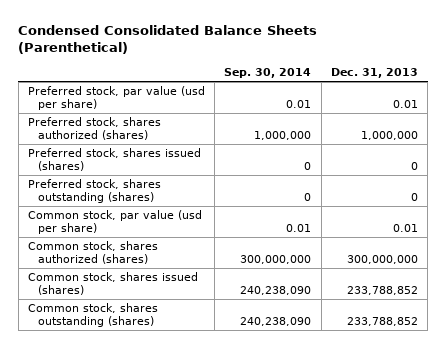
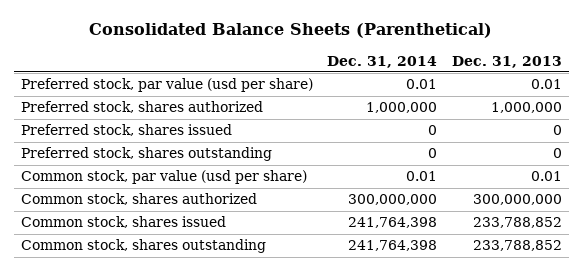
- Condensed Consolidated Balance Sheets (Parenthetical)
+ Consolidated Balance Sheets (Parenthetical)
- | Sep. 30, 2014 | Dec. 31, 2013
+ | Dec. 31, 2014 | Dec. 31, 2013
- Preferred stock, shares authorized (shares) | 1,000,000 | 1,000,000
- Preferred stock, shares issued (shares) | 0 | 0
- Preferred stock, shares outstanding (shares) | 0 | 0
+ Preferred stock, shares authorized | 1,000,000 | 1,000,000
+ Preferred stock, shares issued | 0 | 0
+ Preferred stock, shares outstanding | 0 | 0
- Common stock, shares authorized (shares) | 300,000,000 | 300,000,000
- Common stock, shares issued (shares) | 240,238,090 | 233,788,852
- Common stock, shares outstanding (shares) | 240,238,090 | 233,788,852
+ Common stock, shares authorized | 300,000,000 | 300,000,000
+ Common stock, shares issued | 241,764,398 | 233,788,852
+ Common stock, shares outstanding | 241,764,398 | 233,788,852

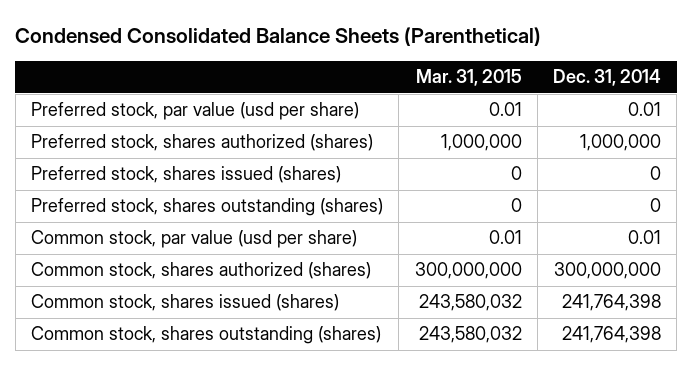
- Consolidated Balance Sheets (Parenthetical)
+ Condensed Consolidated Balance Sheets (Parenthetical)
- | Dec. 31, 2014 | Dec. 31, 2013
+ | Mar. 31, 2015 | Dec. 31, 2014
- Preferred stock, shares authorized | 1,000,000 | 1,000,000
- Preferred stock, shares issued | 0 | 0
- Preferred stock, shares outstanding | 0 | 0
+ Preferred stock, shares authorized (shares) | 1,000,000 | 1,000,000
+ Preferred stock, shares issued (shares) | 0 | 0
+ Preferred stock, shares outstanding (shares) | 0 | 0
- Common stock, shares authorized | 300,000,000 | 300,000,000
- Common stock, shares issued | 241,764,398 | 233,788,852
- Common stock, shares outstanding | 241,764,398 | 233,788,852
+ Common stock, shares authorized (shares) | 300,000,000 | 300,000,000
+ Common stock, shares issued (shares) | 243,580,032 | 241,764,398
+ Common stock, shares outstanding (shares) | 243,580,032 | 241,764,398

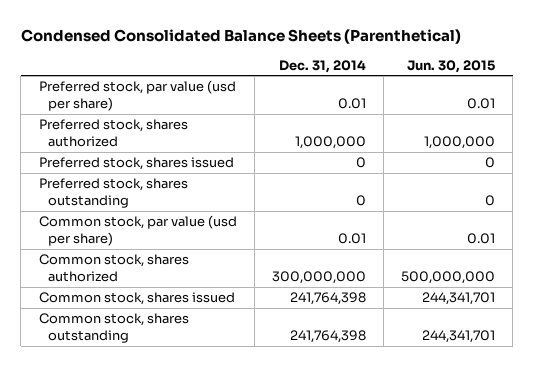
- | Mar. 31, 2015 | Dec. 31, 2014
+ | Dec. 31, 2014 | Jun. 30, 2015
- Preferred stock, shares authorized (shares) | 1,000,000 | 1,000,000
- Preferred stock, shares issued (shares) | 0 | 0
- Preferred stock, shares outstanding (shares) | 0 | 0
+ Preferred stock, shares authorized | 1,000,000 | 1,000,000
+ Preferred stock, shares issued | 0 | 0
+ Preferred stock, shares outstanding | 0 | 0
- Common stock, shares authorized (shares) | 300,000,000 | 300,000,000
- Common stock, shares issued (shares) | 243,580,032 | 241,764,398
- Common stock, shares outstanding (shares) | 243,580,032 | 241,764,398
+ Common stock, shares authorized | 300,000,000 | 500,000,000
+ Common stock, shares issued | 241,764,398 | 244,341,701
+ Common stock, shares outstanding | 241,764,398 | 244,341,701

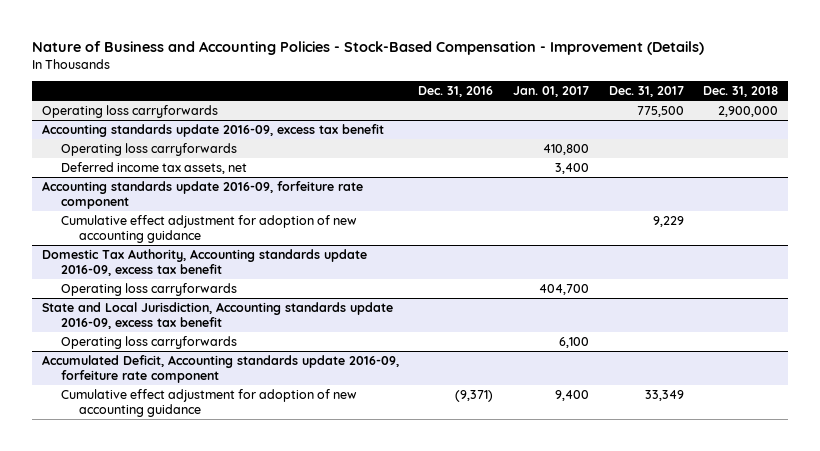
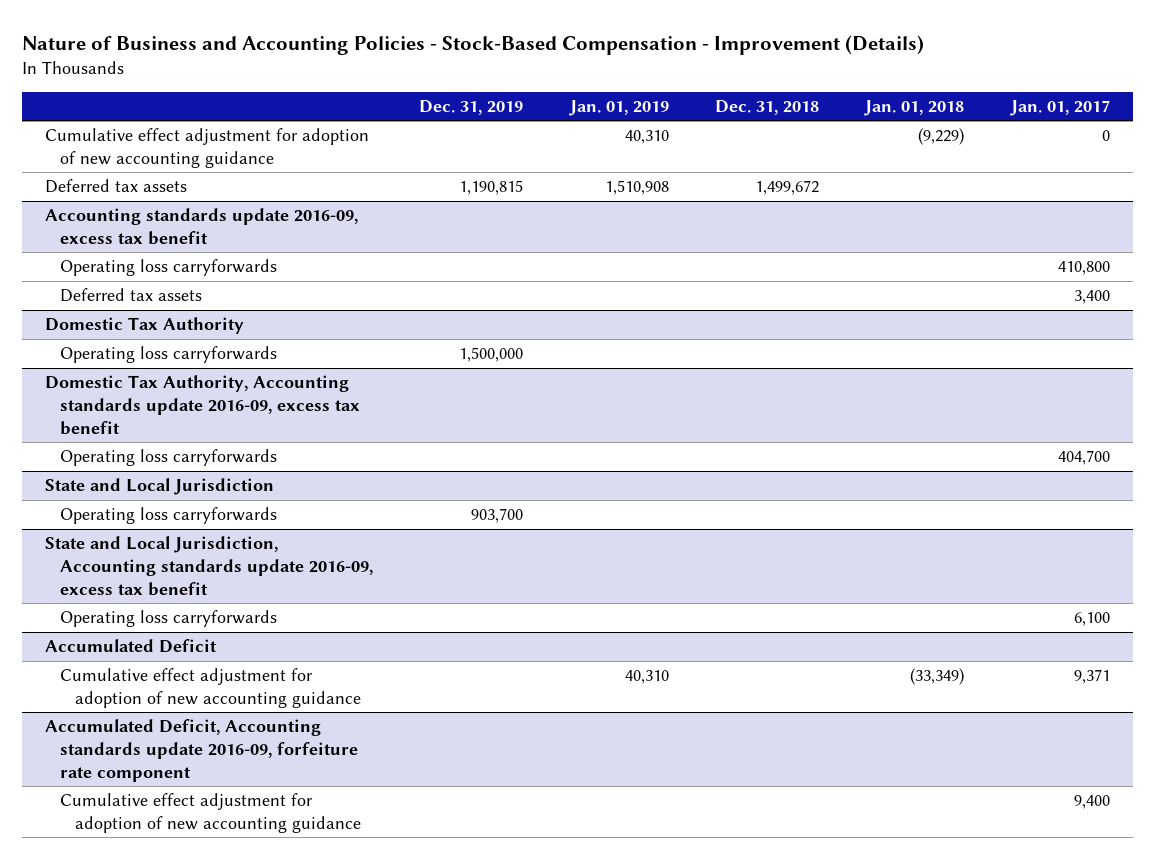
- | Dec. 31, 2016 | Jan. 01, 2017 | Dec. 31, 2017 | Dec. 31, 2018
+ | Dec. 31, 2019 | Jan. 01, 2019 | Dec. 31, 2018 | Jan. 01, 2018 | Jan. 01, 2017
- Operating loss carryforwards | | | 775,500 | 2,900,000
+ Cumulative effect adjustment for adoption of new accounting guidance | | 40,310 | | (9,229) | 0
+ Deferred tax assets | 1,190,815 | 1,510,908 | 1,499,672 | |
@ Accounting standards update 2016-09, excess tax benefit
- Deferred income tax assets, net | | 3,400 | |
- Accounting standards update 2016-09, forfeiture rate component
- Cumulative effect adjustment for adoption of new accounting guidance | | | 9,229 |
@ Accounting standards update 2016-09, excess tax benefit
+ Deferred tax assets | | | | | 3,400
+ Domestic Tax Authority
+ Operating loss carryforwards | 1,500,000 | | | |
+ State and Local Jurisdiction
+ Operating loss carryforwards | 903,700 | | | |
+ Accumulated Deficit
+ Cumulative effect adjustment for adoption of new accounting guidance | | 40,310 | | (33,349) | 9,371

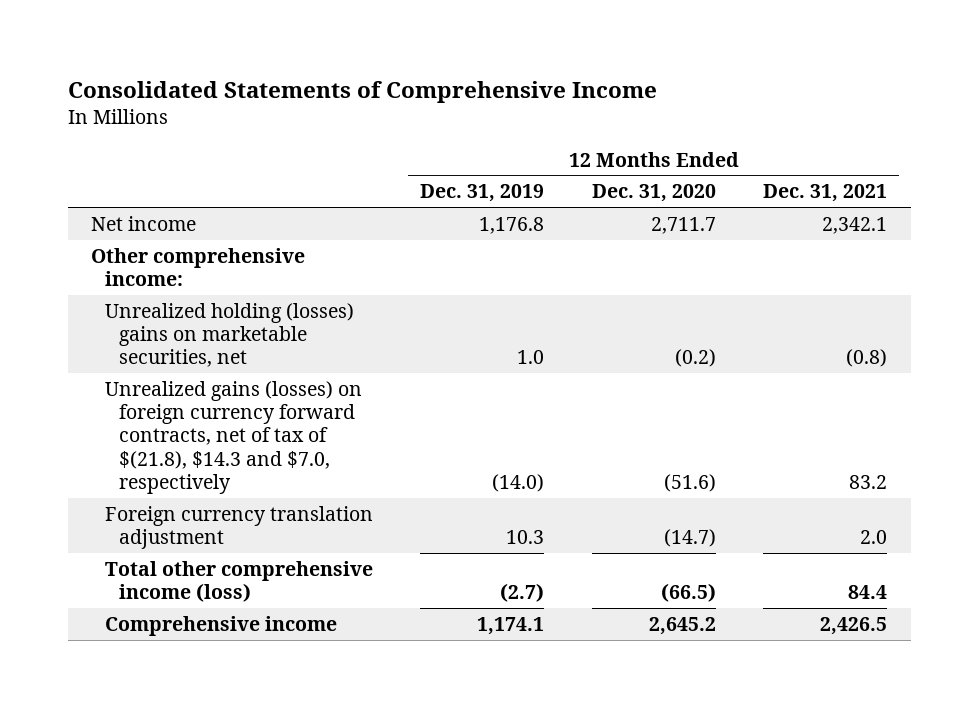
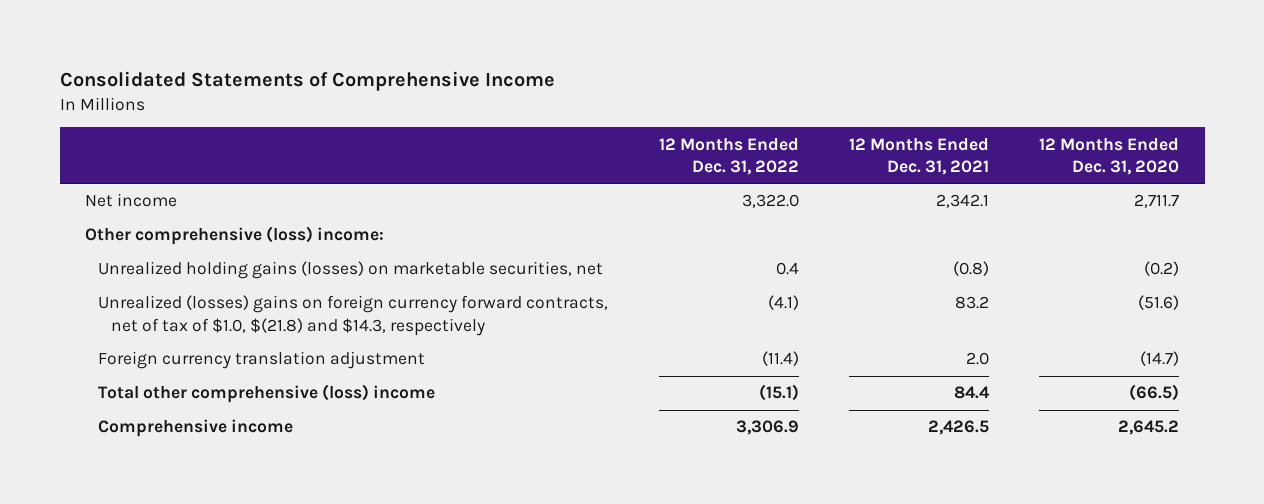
- | 12 Months Ended Dec. 31, 2019 | 12 Months Ended Dec. 31, 2020 | 12 Months Ended Dec. 31, 2021
+ | 12 Months Ended Dec. 31, 2022 | 12 Months Ended Dec. 31, 2021 | 12 Months Ended Dec. 31, 2020
- Other comprehensive income:
- Unrealized holding (losses) gains on marketable securities, net | 1.0 | (0.2) | (0.8)
- Unrealized gains (losses) on foreign currency forward contracts, net of tax of $(21.8), $14.3 and $7.0, respectively | (14.0) | (51.6) | 83.2
+ Other comprehensive (loss) income:
+ Unrealized holding gains (losses) on marketable securities, net | 0.4 | (0.8) | (0.2)
+ Unrealized (losses) gains on foreign currency forward contracts, net of tax of $1.0, $(21.8) and $14.3, respectively | (4.1) | 83.2 | (51.6)
- Total other comprehensive income (loss) | (2.7) | (66.5) | 84.4
+ Total other comprehensive (loss) income | (15.1) | 84.4 | (66.5)

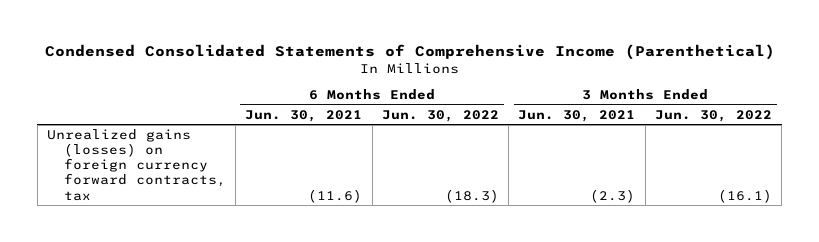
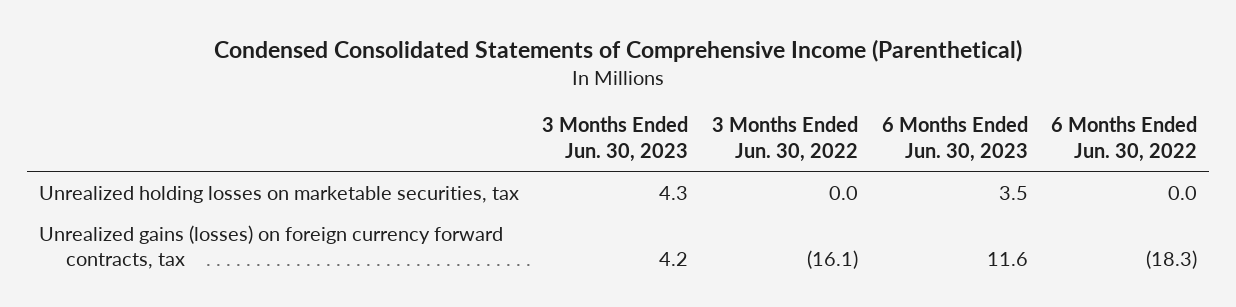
- | 6 Months Ended Jun. 30, 2021 | 6 Months Ended Jun. 30, 2022 | 3 Months Ended Jun. 30, 2021 | 3 Months Ended Jun. 30, 2022
+ | 3 Months Ended Jun. 30, 2023 | 3 Months Ended Jun. 30, 2022 | 6 Months Ended Jun. 30, 2023 | 6 Months Ended Jun. 30, 2022
+ Unrealized holding losses on marketable securities, tax | 4.3 | 0.0 | 3.5 | 0.0

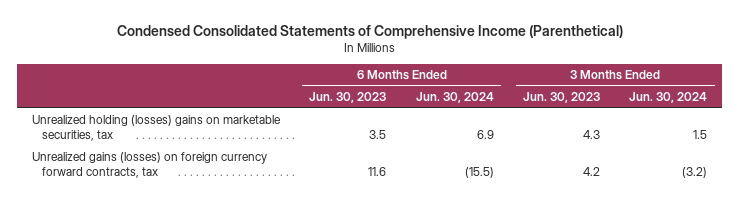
- | 3 Months Ended Jun. 30, 2023 | 3 Months Ended Jun. 30, 2022 | 6 Months Ended Jun. 30, 2023 | 6 Months Ended Jun. 30, 2022
+ | 6 Months Ended Jun. 30, 2023 | 6 Months Ended Jun. 30, 2024 | 3 Months Ended Jun. 30, 2023 | 3 Months Ended Jun. 30, 2024
- Unrealized holding losses on marketable securities, tax | 4.3 | 0.0 | 3.5 | 0.0
+ Unrealized holding (losses) gains on marketable securities, tax | 3.5 | 6.9 | 4.3 | 1.5

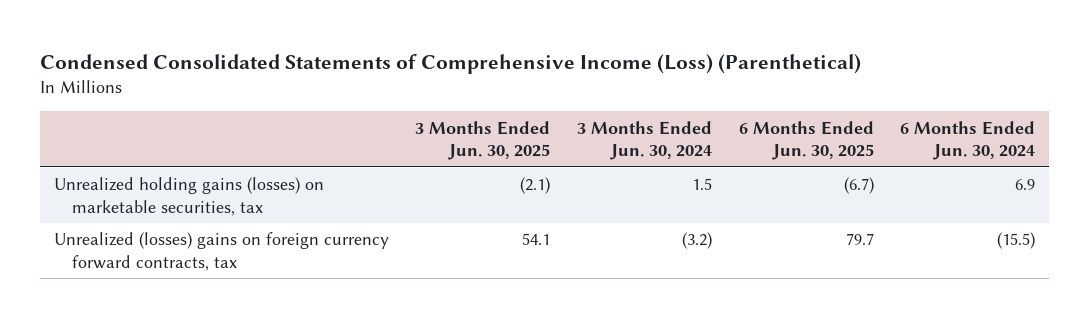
- Condensed Consolidated Statements of Comprehensive Income (Parenthetical)
+ Condensed Consolidated Statements of Comprehensive Income (Loss) (Parenthetical)
- | 6 Months Ended Jun. 30, 2023 | 6 Months Ended Jun. 30, 2024 | 3 Months Ended Jun. 30, 2023 | 3 Months Ended Jun. 30, 2024
+ | 3 Months Ended Jun. 30, 2025 | 3 Months Ended Jun. 30, 2024 | 6 Months Ended Jun. 30, 2025 | 6 Months Ended Jun. 30, 2024
- Unrealized holding (losses) gains on marketable securities, tax | 3.5 | 6.9 | 4.3 | 1.5
- Unrealized gains (losses) on foreign currency forward contracts, tax | 11.6 | (15.5) | 4.2 | (3.2)
+ Unrealized holding gains (losses) on marketable securities, tax | (2.1) | 1.5 | (6.7) | 6.9
+ Unrealized (losses) gains on foreign currency forward contracts, tax | 54.1 | (3.2) | 79.7 | (15.5)

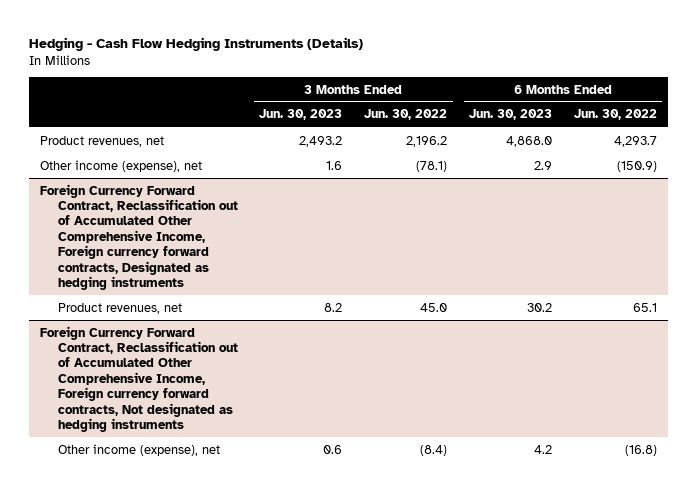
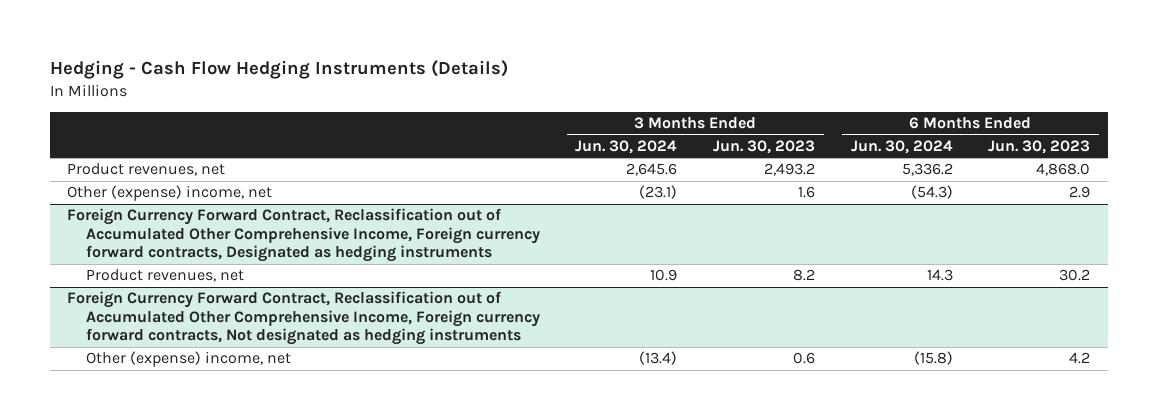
- | 3 Months Ended Jun. 30, 2023 | 3 Months Ended Jun. 30, 2022 | 6 Months Ended Jun. 30, 2023 | 6 Months Ended Jun. 30, 2022
+ | 3 Months Ended Jun. 30, 2024 | 3 Months Ended Jun. 30, 2023 | 6 Months Ended Jun. 30, 2024 | 6 Months Ended Jun. 30, 2023
- Other income (expense), net | 1.6 | (78.1) | 2.9 | (150.9)
+ Other (expense) income, net | (23.1) | 1.6 | (54.3) | 2.9
@ Foreign Currency Forward Contract, Reclassification out of Accumulated Other Comprehensive Income, Foreign currency forward contracts, Not designated as hedging instruments
- Other income (expense), net | 0.6 | (8.4) | 4.2 | (16.8)
+ Other (expense) income, net | (13.4) | 0.6 | (15.8) | 4.2

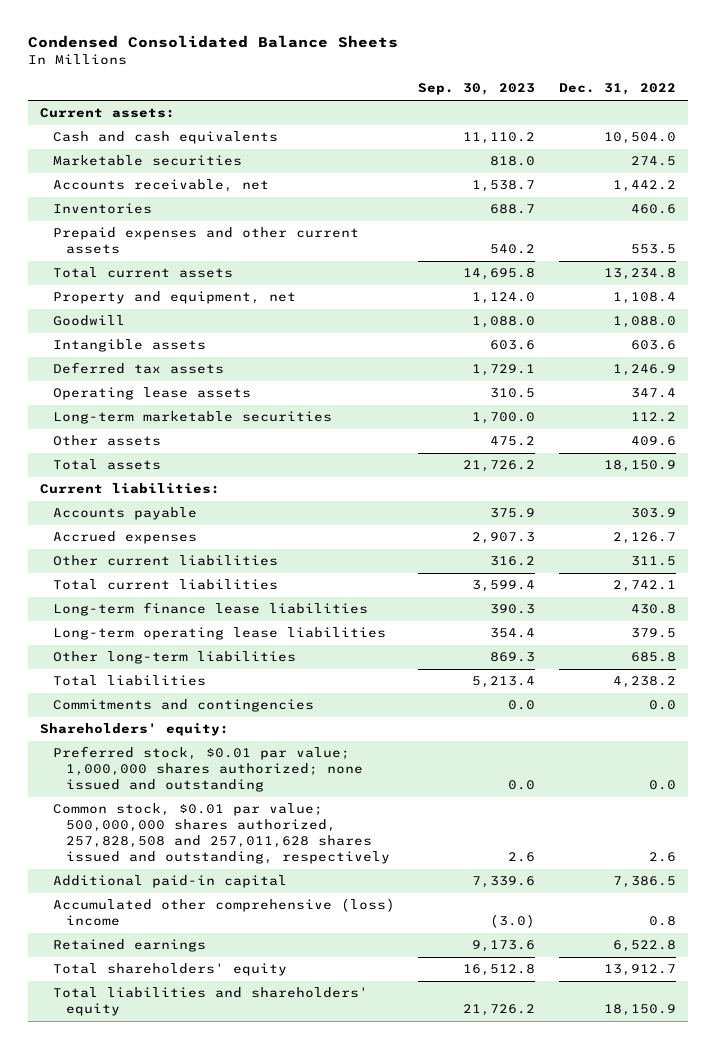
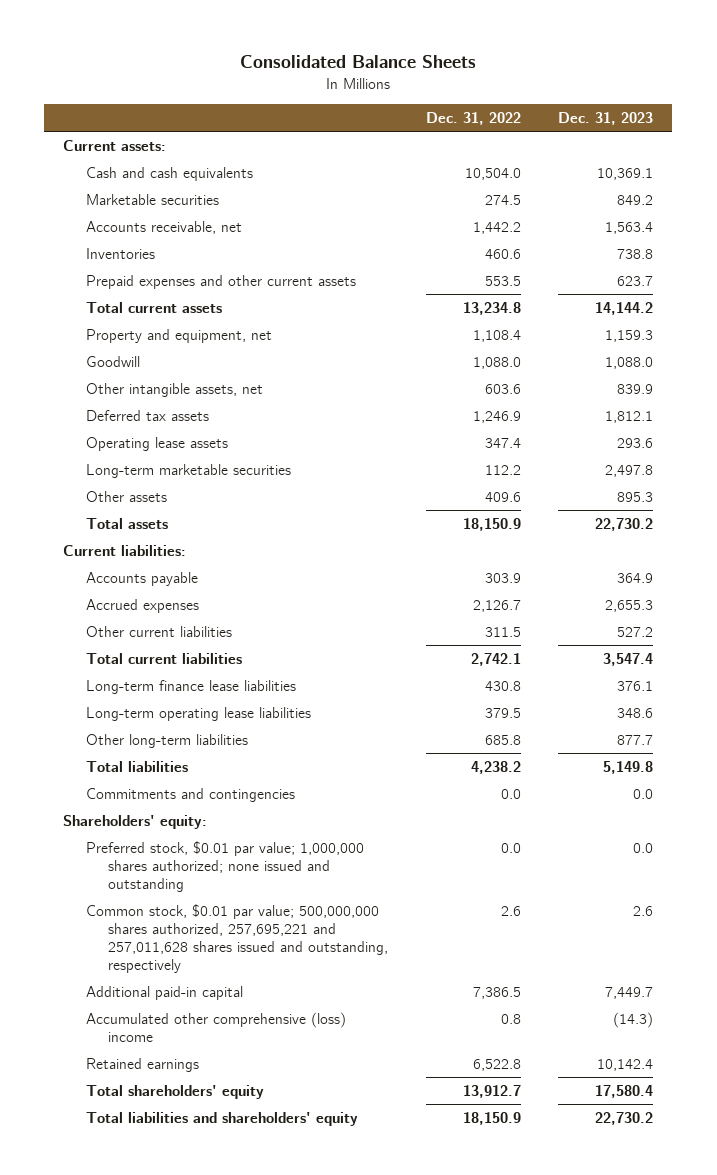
- Condensed Consolidated Balance Sheets
+ Consolidated Balance Sheets
- | Sep. 30, 2023 | Dec. 31, 2022
+ | Dec. 31, 2022 | Dec. 31, 2023
- Intangible assets | 603.6 | 603.6
+ Other intangible assets, net | 603.6 | 839.9
- Common stock, $0.01 par value; 500,000,000 shares authorized, 257,828,508 and 257,011,628 shares issued and outstanding, respectively | 2.6 | 2.6
+ Common stock, $0.01 par value; 500,000,000 shares authorized, 257,695,221 and 257,011,628 shares issued and outstanding, respectively | 2.6 | 2.6

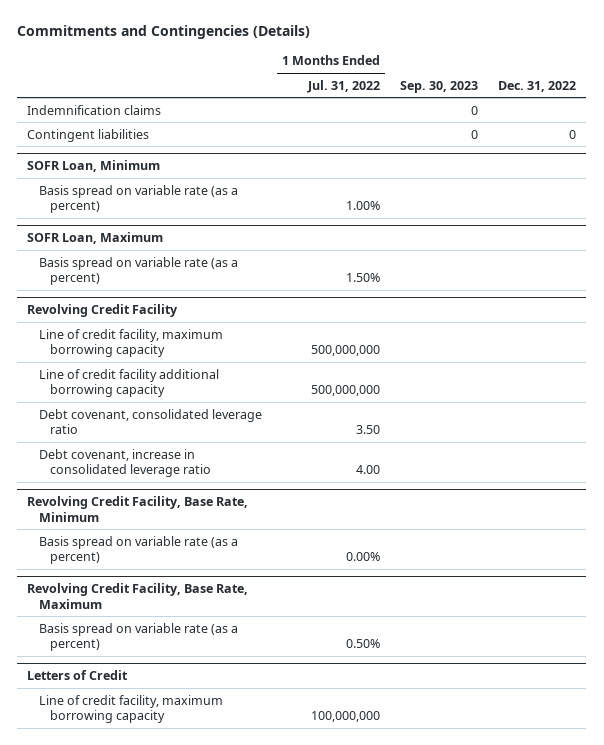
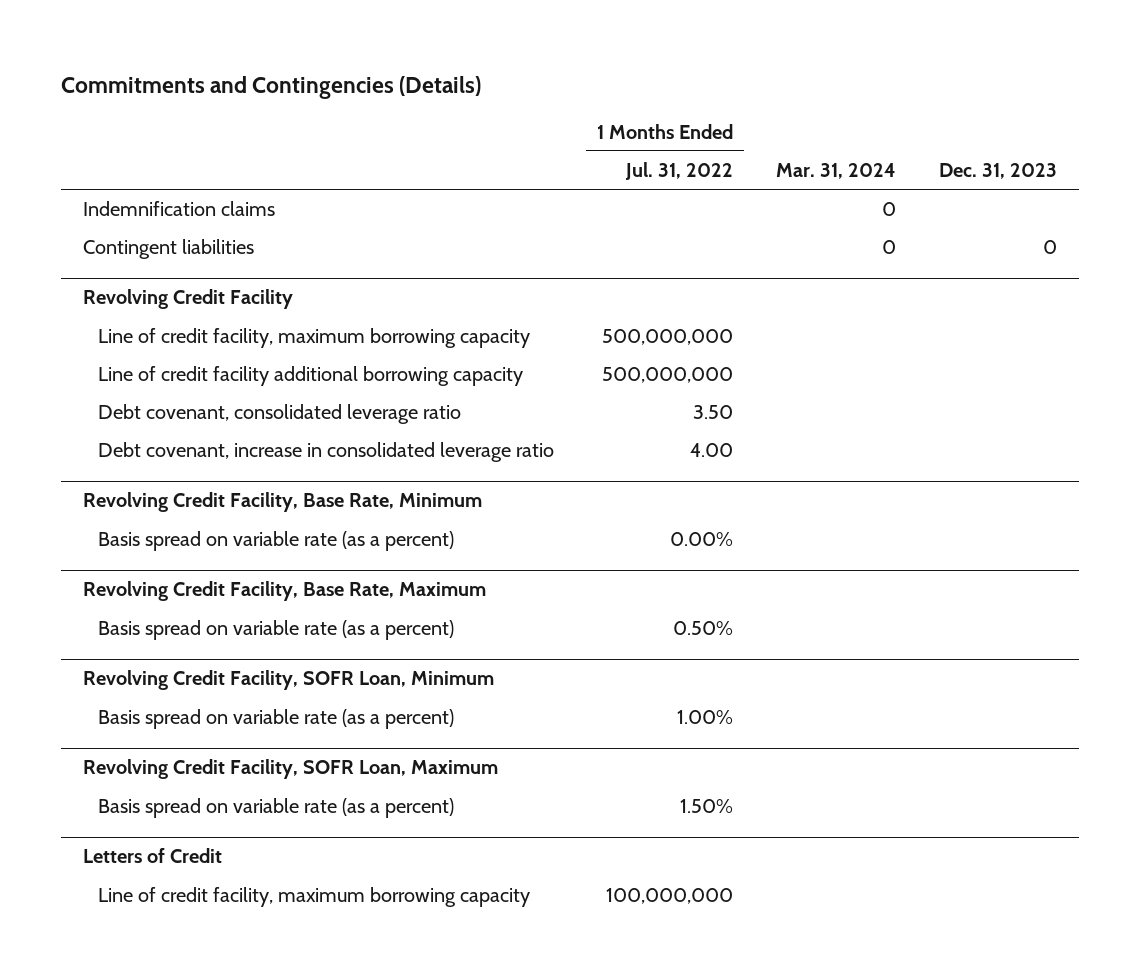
- | 1 Months Ended Jul. 31, 2022 | Sep. 30, 2023 | Dec. 31, 2022
+ | 1 Months Ended Jul. 31, 2022 | Mar. 31, 2024 | Dec. 31, 2023
- SOFR Loan, Minimum
- Basis spread on variable rate (as a percent) | 1.00% | |
- SOFR Loan, Maximum
- Basis spread on variable rate (as a percent) | 1.50% | |
+ Revolving Credit Facility, SOFR Loan, Minimum
+ Basis spread on variable rate (as a percent) | 1.00% | |
+ Revolving Credit Facility, SOFR Loan, Maximum
+ Basis spread on variable rate (as a percent) | 1.50% | |

